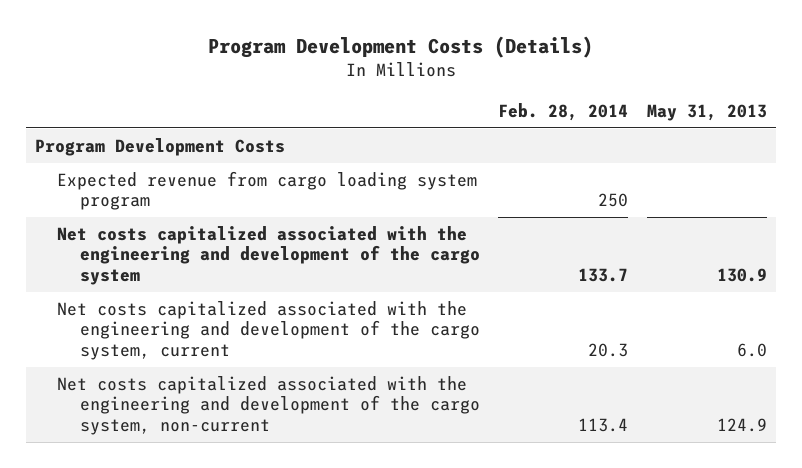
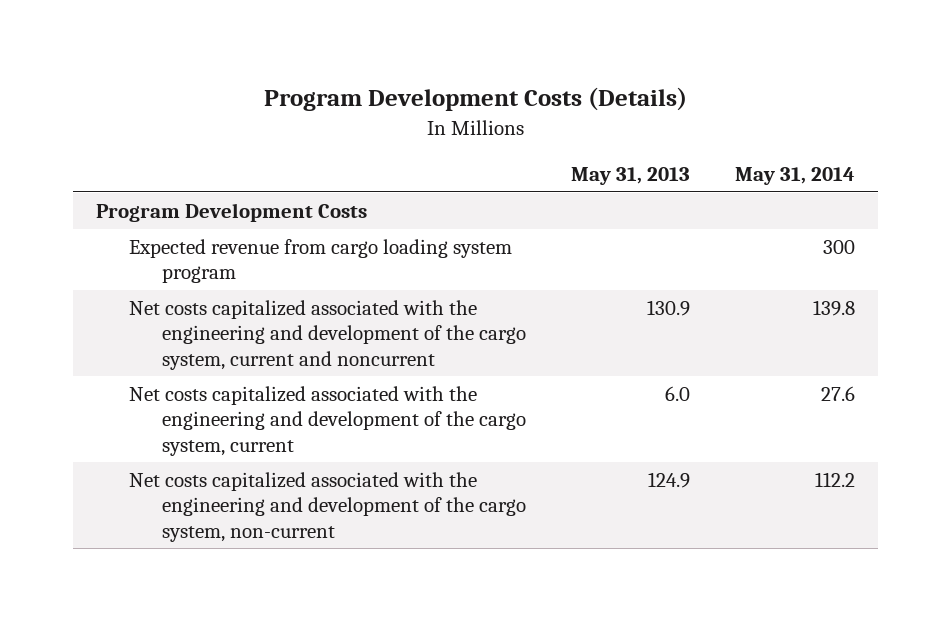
- | Feb. 28, 2014 | May 31, 2013
+ | May 31, 2013 | May 31, 2014
- Net costs capitalized associated with the engineering and development of the cargo system | 133.7 | 130.9
+ Net costs capitalized associated with the engineering and development of the cargo system, current and noncurrent | 130.9 | 139.8

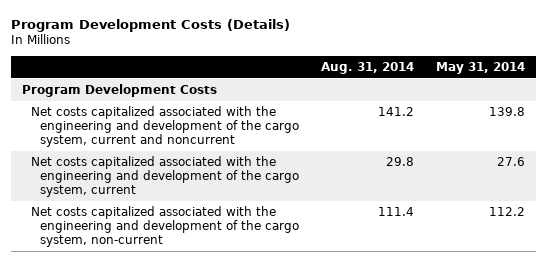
- | May 31, 2013 | May 31, 2014
+ | Aug. 31, 2014 | May 31, 2014
- Expected revenue from cargo loading system program | | 300

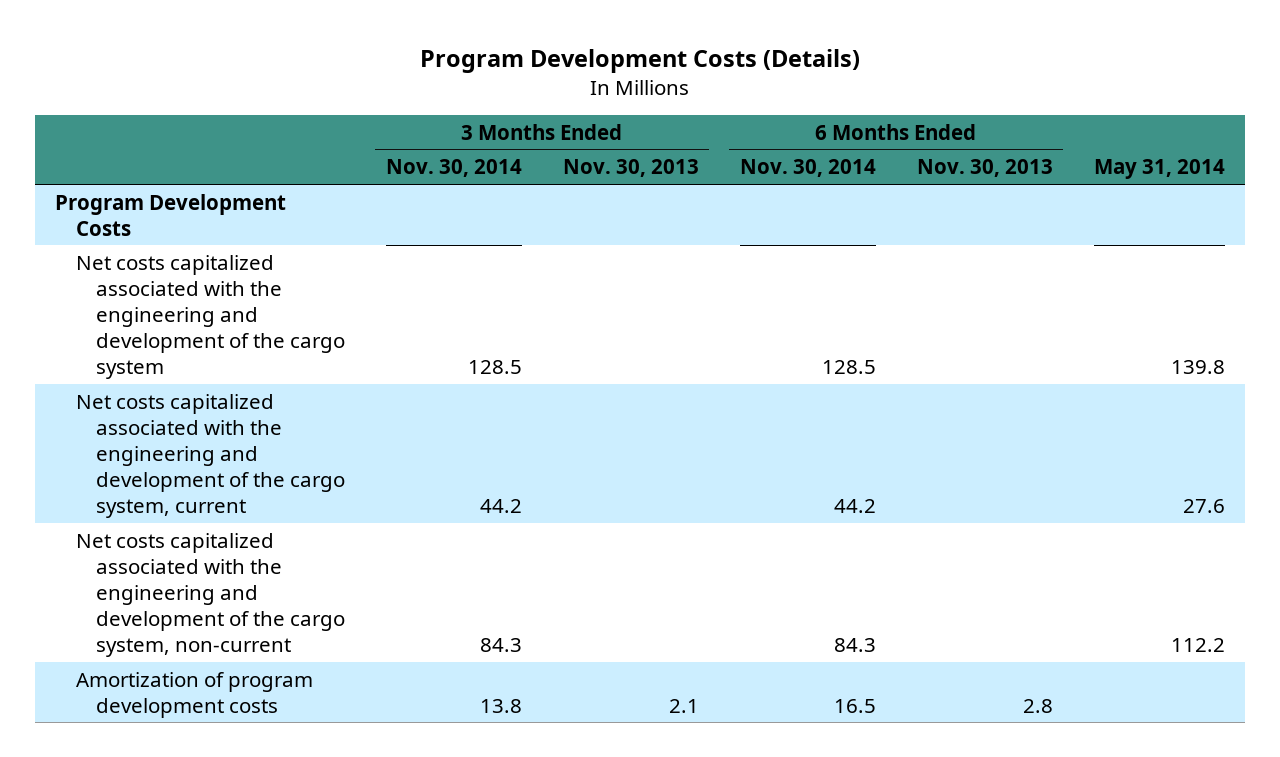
- | Aug. 31, 2014 | May 31, 2014
+ | 3 Months Ended Nov. 30, 2014 | 3 Months Ended Nov. 30, 2013 | 6 Months Ended Nov. 30, 2014 | 6 Months Ended Nov. 30, 2013 | May 31, 2014
- Net costs capitalized associated with the engineering and development of the cargo system, current and noncurrent | 141.2 | 139.8
+ Net costs capitalized associated with the engineering and development of the cargo system | 128.5 | | 128.5 | | 139.8
+ Amortization of program development costs | 13.8 | 2.1 | 16.5 | 2.8 |

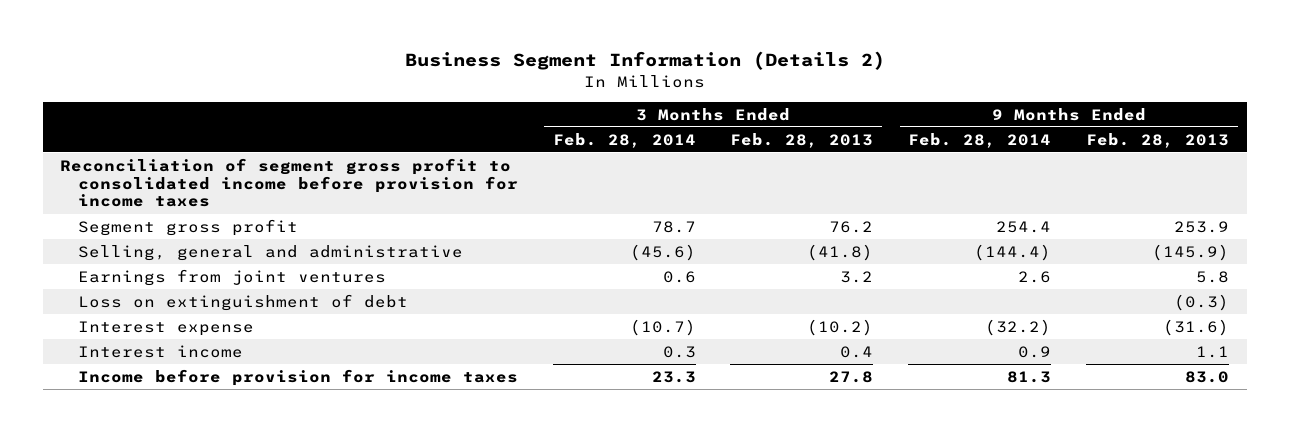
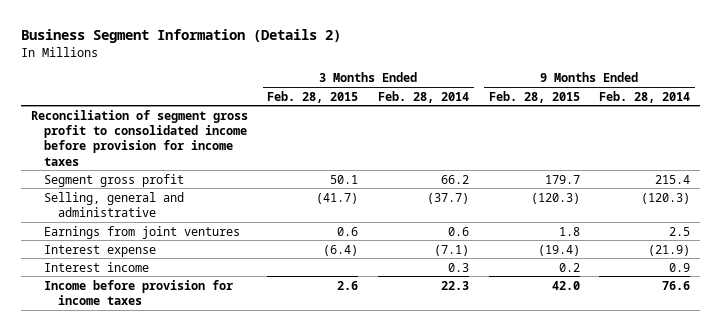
- | 3 Months Ended Feb. 28, 2014 | 3 Months Ended Feb. 28, 2013 | 9 Months Ended Feb. 28, 2014 | 9 Months Ended Feb. 28, 2013
+ | 3 Months Ended Feb. 28, 2015 | 3 Months Ended Feb. 28, 2014 | 9 Months Ended Feb. 28, 2015 | 9 Months Ended Feb. 28, 2014
- Segment gross profit | 78.7 | 76.2 | 254.4 | 253.9
- Selling, general and administrative | (45.6) | (41.8) | (144.4) | (145.9)
- Earnings from joint ventures | 0.6 | 3.2 | 2.6 | 5.8
- Loss on extinguishment of debt | | | | (0.3)
- Interest expense | (10.7) | (10.2) | (32.2) | (31.6)
+ Segment gross profit | 50.1 | 66.2 | 179.7 | 215.4
+ Selling, general and administrative | (41.7) | (37.7) | (120.3) | (120.3)
+ Earnings from joint ventures | 0.6 | 0.6 | 1.8 | 2.5
+ Interest expense | (6.4) | (7.1) | (19.4) | (21.9)
- Income before provision for income taxes | 23.3 | 27.8 | 81.3 | 83.0
+ Income before provision for income taxes | 2.6 | 22.3 | 42.0 | 76.6

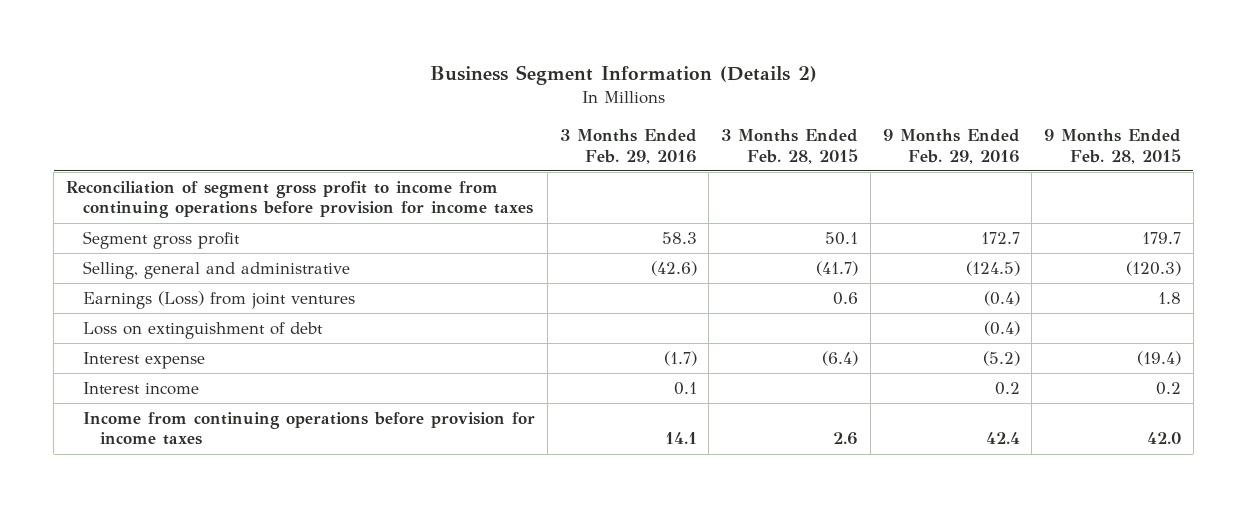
- | 3 Months Ended Feb. 28, 2015 | 3 Months Ended Feb. 28, 2014 | 9 Months Ended Feb. 28, 2015 | 9 Months Ended Feb. 28, 2014
+ | 3 Months Ended Feb. 29, 2016 | 3 Months Ended Feb. 28, 2015 | 9 Months Ended Feb. 29, 2016 | 9 Months Ended Feb. 28, 2015
- Reconciliation of segment gross profit to consolidated income before provision for income taxes
+ Reconciliation of segment gross profit to income from continuing operations before provision for income taxes
- Earnings from joint ventures | 0.6 | 0.6 | 1.8 | 2.5
+ Earnings (Loss) from joint ventures | | 0.6 | (0.4) | 1.8
+ Loss on extinguishment of debt | | | (0.4) |
- Income before provision for income taxes | 2.6 | 22.3 | 42.0 | 76.6
+ Income from continuing operations before provision for income taxes | 14.1 | 2.6 | 42.4 | 42.0

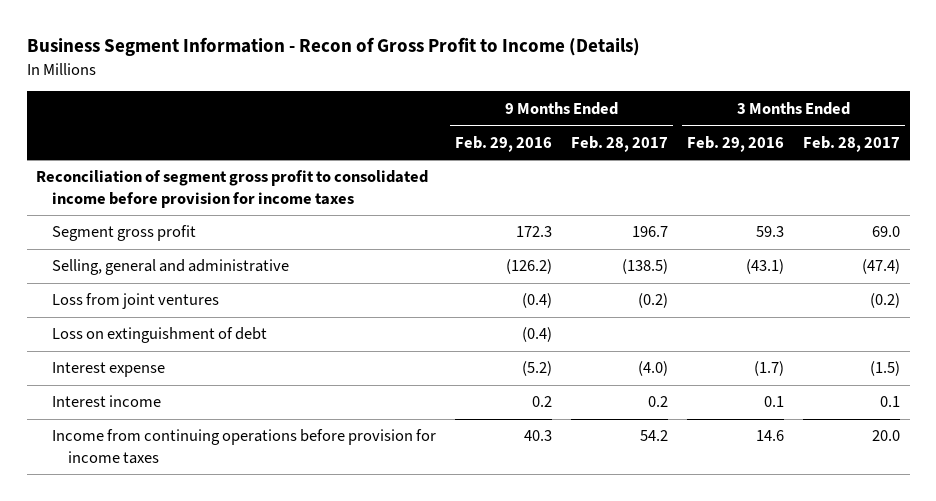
- Business Segment Information (Details 2)
+ Business Segment Information - Recon of Gross Profit to Income (Details)
- | 3 Months Ended Feb. 29, 2016 | 3 Months Ended Feb. 28, 2015 | 9 Months Ended Feb. 29, 2016 | 9 Months Ended Feb. 28, 2015
+ | 9 Months Ended Feb. 29, 2016 | 9 Months Ended Feb. 28, 2017 | 3 Months Ended Feb. 29, 2016 | 3 Months Ended Feb. 28, 2017
- Reconciliation of segment gross profit to income from continuing operations before provision for income taxes
- Segment gross profit | 58.3 | 50.1 | 172.7 | 179.7
- Selling, general and administrative | (42.6) | (41.7) | (124.5) | (120.3)
- Earnings (Loss) from joint ventures | | 0.6 | (0.4) | 1.8
+ Reconciliation of segment gross profit to consolidated income before provision for income taxes
+ Segment gross profit | 172.3 | 196.7 | 59.3 | 69.0
+ Selling, general and administrative | (126.2) | (138.5) | (43.1) | (47.4)
+ Loss from joint ventures | (0.4) | (0.2) | | (0.2)
- Income from continuing operations before provision for income taxes | 14.1 | 2.6 | 42.4 | 42.0
+ Income from continuing operations before provision for income taxes | 40.3 | 54.2 | 14.6 | 20.0

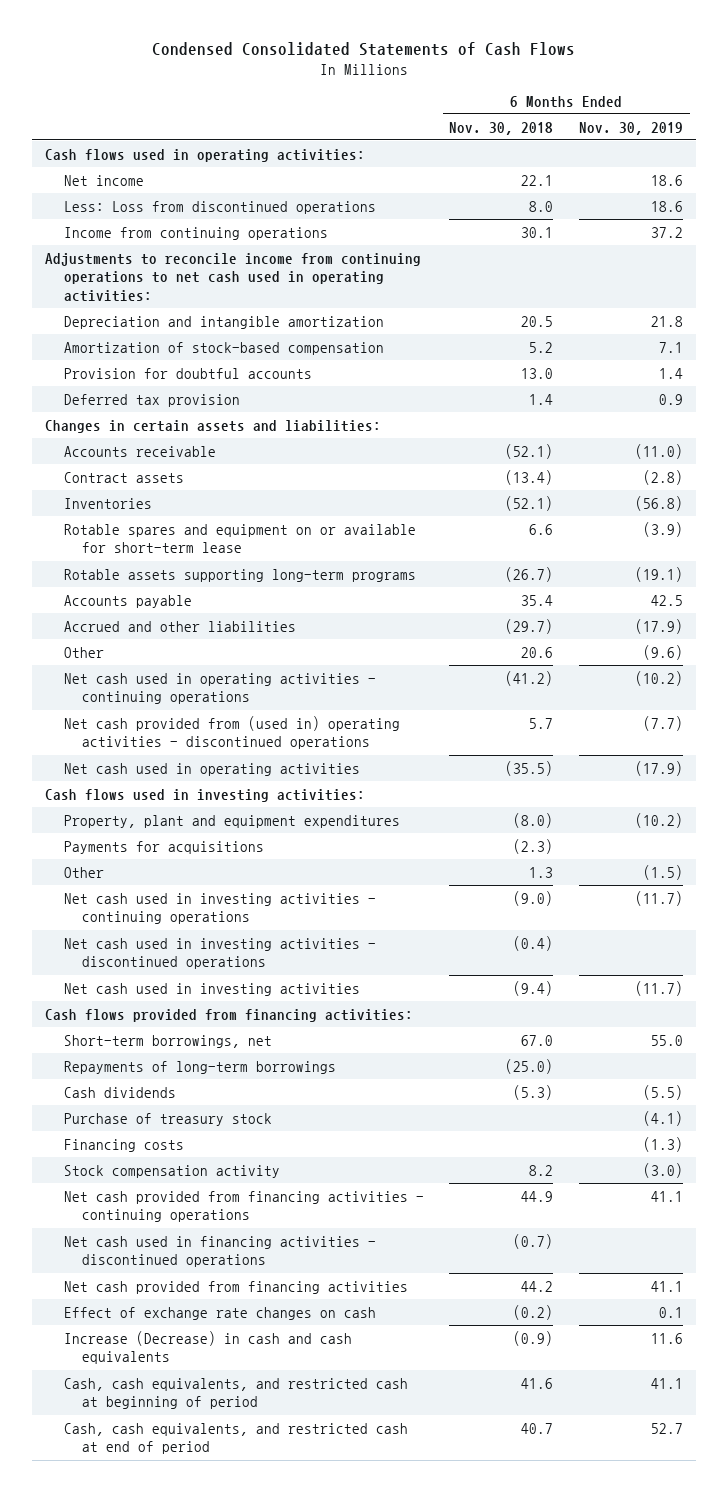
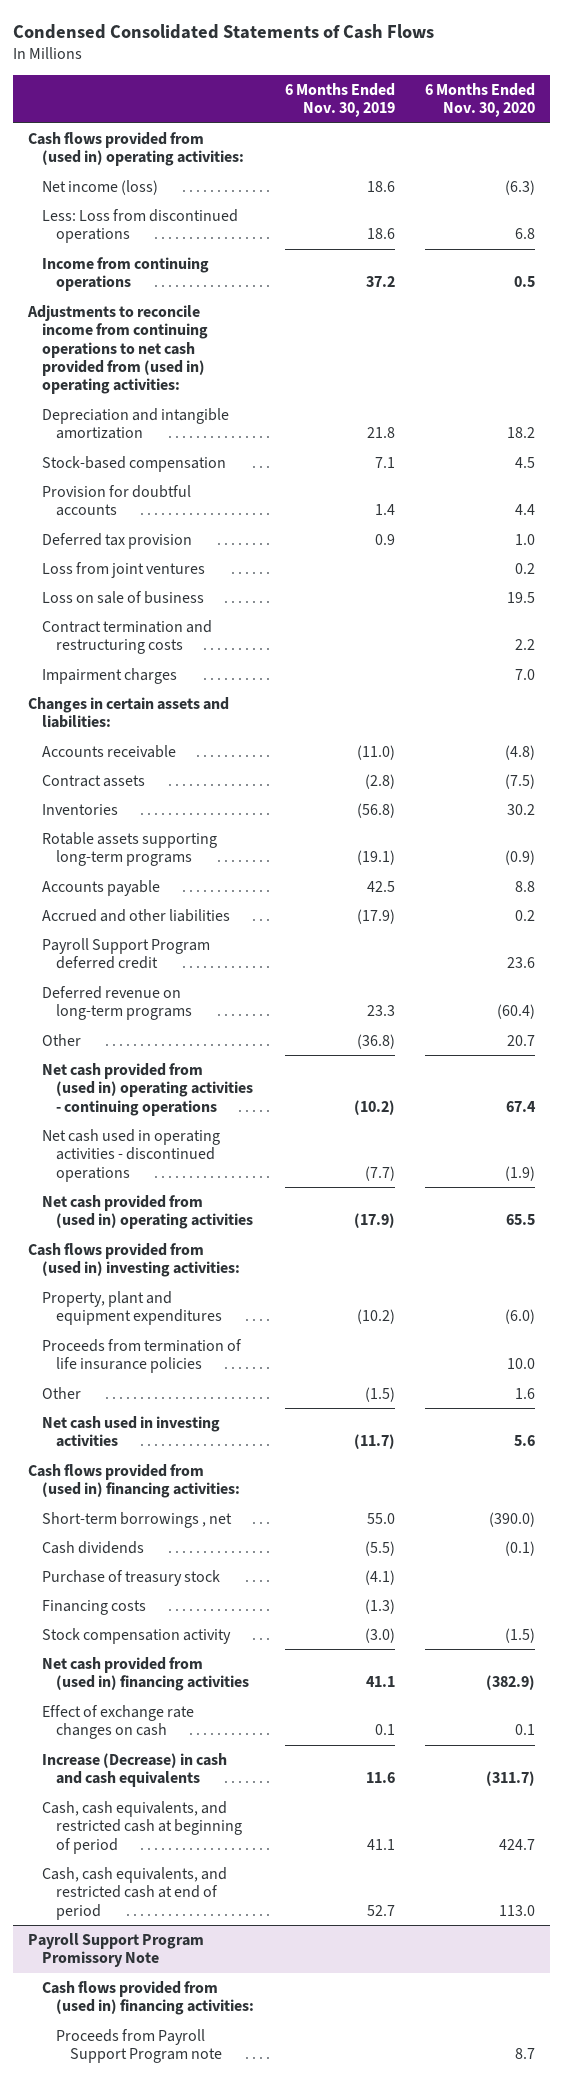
- | 6 Months Ended Nov. 30, 2018 | 6 Months Ended Nov. 30, 2019
+ | 6 Months Ended Nov. 30, 2019 | 6 Months Ended Nov. 30, 2020
- Cash flows used in operating activities:
- Net income | 22.1 | 18.6
+ Cash flows provided from (used in) operating activities:
+ Net income (loss) | 18.6 | (6.3)
- Adjustments to reconcile income from continuing operations to net cash used in operating activities:
+ Adjustments to reconcile income from continuing operations to net cash provided from (used in) operating activities:
- Amortization of stock-based compensation | 5.2 | 7.1
+ Stock-based compensation | 7.1 | 4.5
+ Loss from joint ventures | | 0.2
+ Loss on sale of business | | 19.5
+ Contract termination and restructuring costs | | 2.2
+ Impairment charges | | 7.0
- Rotable spares and equipment on or available for short-term lease | 6.6 | (3.9)
- Other | 20.6 | (9.6)
- Net cash used in operating activities - continuing operations | (41.2) | (10.2)
- Net cash provided from (used in) operating activities - discontinued operations | 5.7 | (7.7)
- Net cash used in operating activities | (35.5) | (17.9)
- Cash flows used in investing activities:
+ Payroll Support Program deferred credit | | 23.6
+ Deferred revenue on long-term programs | 23.3 | (60.4)
+ Other | (36.8) | 20.7
+ Net cash provided from (used in) operating activities - continuing operations | (10.2) | 67.4
+ Net cash used in operating activities - discontinued operations | (7.7) | (1.9)
+ Net cash provided from (used in) operating activities | (17.9) | 65.5
+ Cash flows provided from (used in) investing activities:
- Payments for acquisitions | (2.3) |
+ Proceeds from termination of life insurance policies | | 10.0
- Net cash used in investing activities - continuing operations | (9.0) | (11.7)
- Net cash used in investing activities - discontinued operations | (0.4) |
- Cash flows provided from financing activities:
- Short-term borrowings, net | 67.0 | 55.0
- Repayments of long-term borrowings | (25.0) |
+ Cash flows provided from (used in) financing activities:
+ Short-term borrowings , net | 55.0 | (390.0)
- Net cash provided from financing activities - continuing operations | 44.9 | 41.1
- Net cash used in financing activities - discontinued operations | (0.7) |
- Net cash provided from financing activities | 44.2 | 41.1
+ Net cash provided from (used in) financing activities | 41.1 | (382.9)
+ Payroll Support Program Promissory Note
+ Cash flows provided from (used in) financing activities:
+ Proceeds from Payroll Support Program note | | 8.7

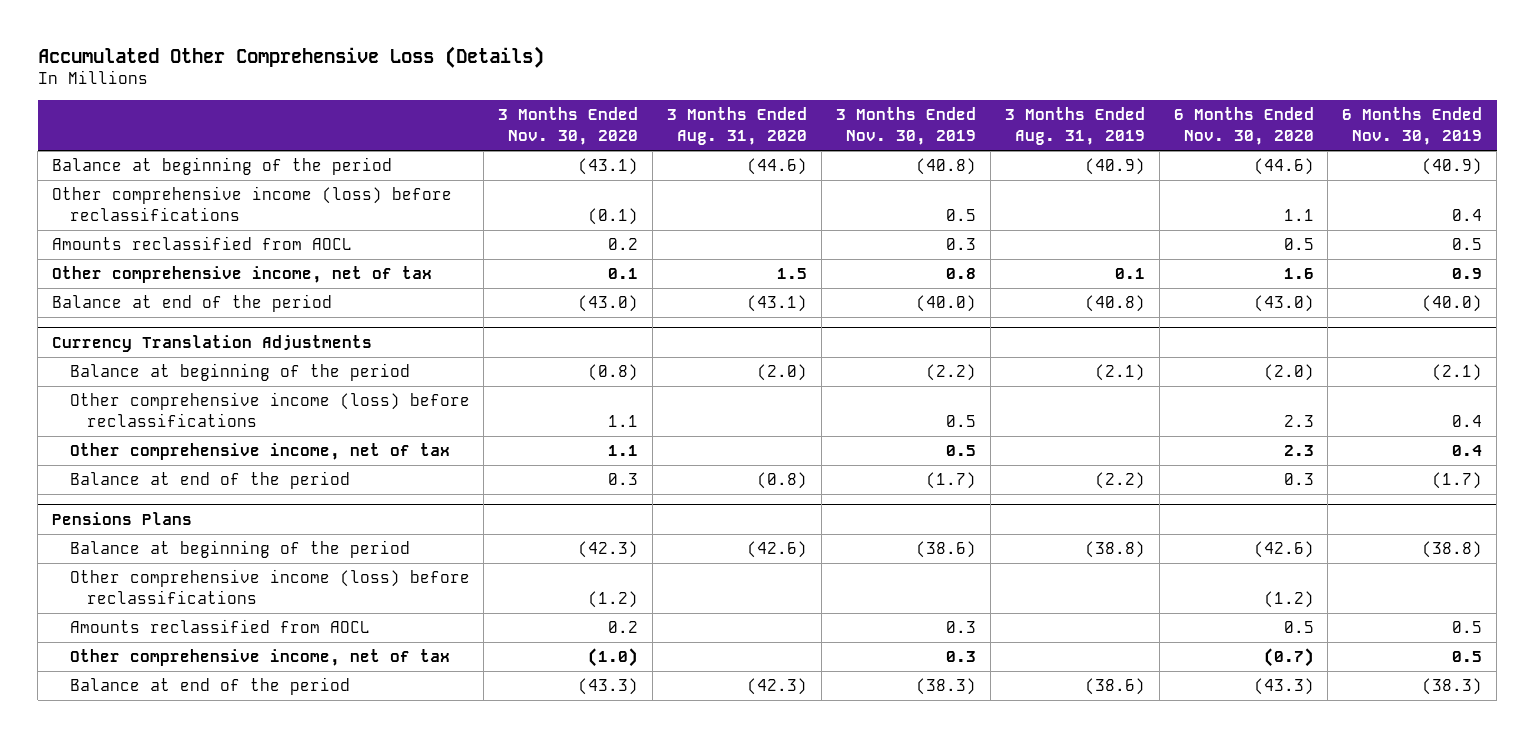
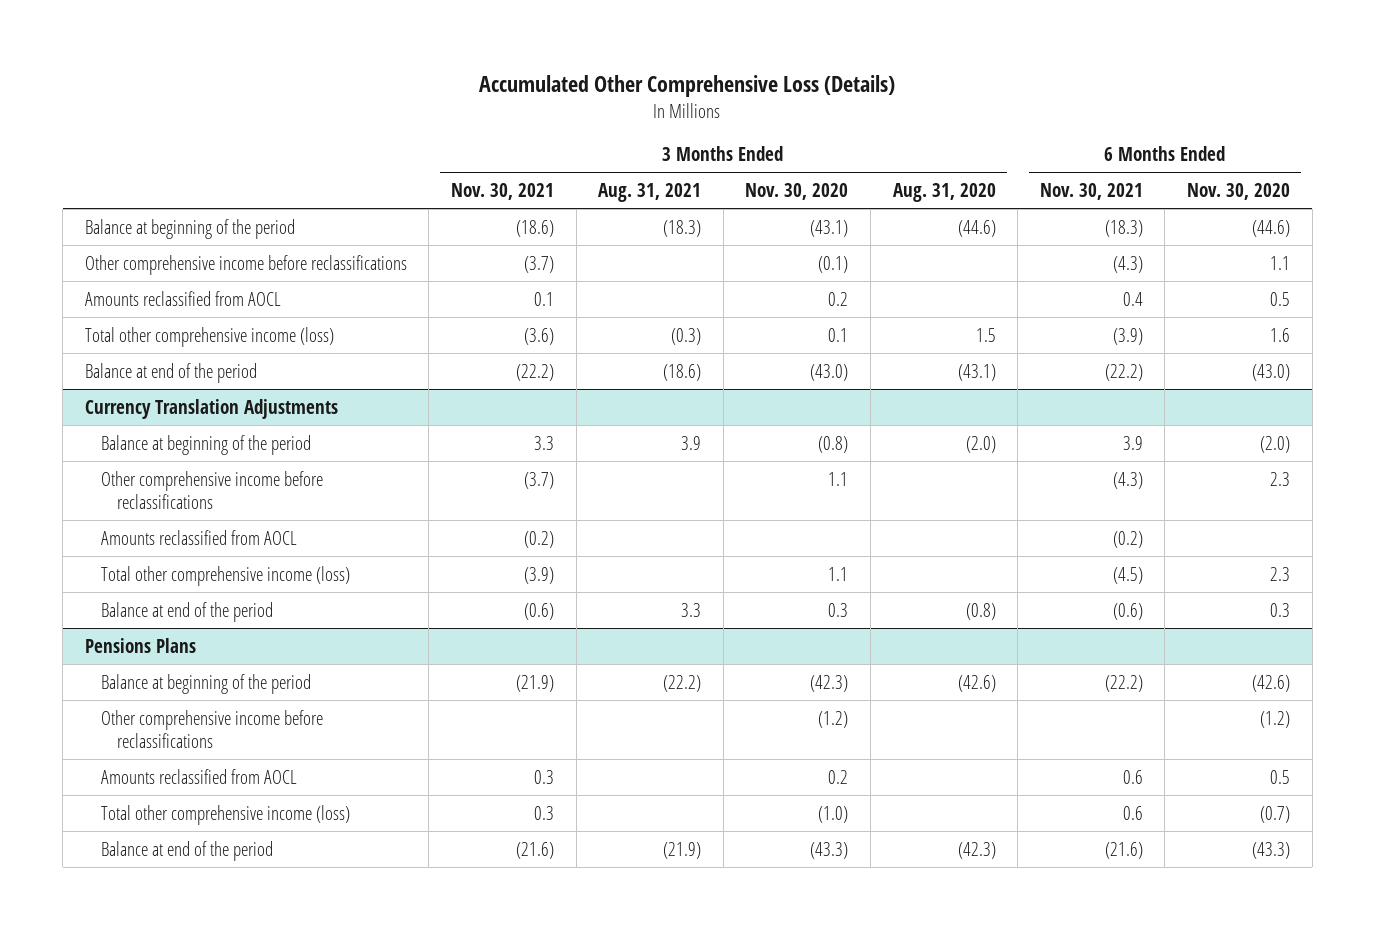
- | 3 Months Ended Nov. 30, 2020 | 3 Months Ended Aug. 31, 2020 | 3 Months Ended Nov. 30, 2019 | 3 Months Ended Aug. 31, 2019 | 6 Months Ended Nov. 30, 2020 | 6 Months Ended Nov. 30, 2019
+ | 3 Months Ended Nov. 30, 2021 | 3 Months Ended Aug. 31, 2021 | 3 Months Ended Nov. 30, 2020 | 3 Months Ended Aug. 31, 2020 | 6 Months Ended Nov. 30, 2021 | 6 Months Ended Nov. 30, 2020
- Other comprehensive income (loss) before reclassifications | (0.1) | | 0.5 | | 1.1 | 0.4
+ Other comprehensive income before reclassifications | (3.7) | | (0.1) | | (4.3) | 1.1
- Other comprehensive income, net of tax | 0.1 | 1.5 | 0.8 | 0.1 | 1.6 | 0.9
+ Total other comprehensive income (loss) | (3.6) | (0.3) | 0.1 | 1.5 | (3.9) | 1.6
@ Currency Translation Adjustments
- Other comprehensive income (loss) before reclassifications | 1.1 | | 0.5 | | 2.3 | 0.4
- Other comprehensive income, net of tax | 1.1 | | 0.5 | | 2.3 | 0.4
+ Other comprehensive income before reclassifications | (3.7) | | 1.1 | | (4.3) | 2.3
+ Amounts reclassified from AOCL | (0.2) | | | | (0.2) |
+ Total other comprehensive income (loss) | (3.9) | | 1.1 | | (4.5) | 2.3
@ Pensions Plans
- Other comprehensive income (loss) before reclassifications | (1.2) | | | | (1.2) |
+ Other comprehensive income before reclassifications | | | (1.2) | | | (1.2)
- Other comprehensive income, net of tax | (1.0) | | 0.3 | | (0.7) | 0.5
+ Total other comprehensive income (loss) | 0.3 | | (1.0) | | 0.6 | (0.7)

